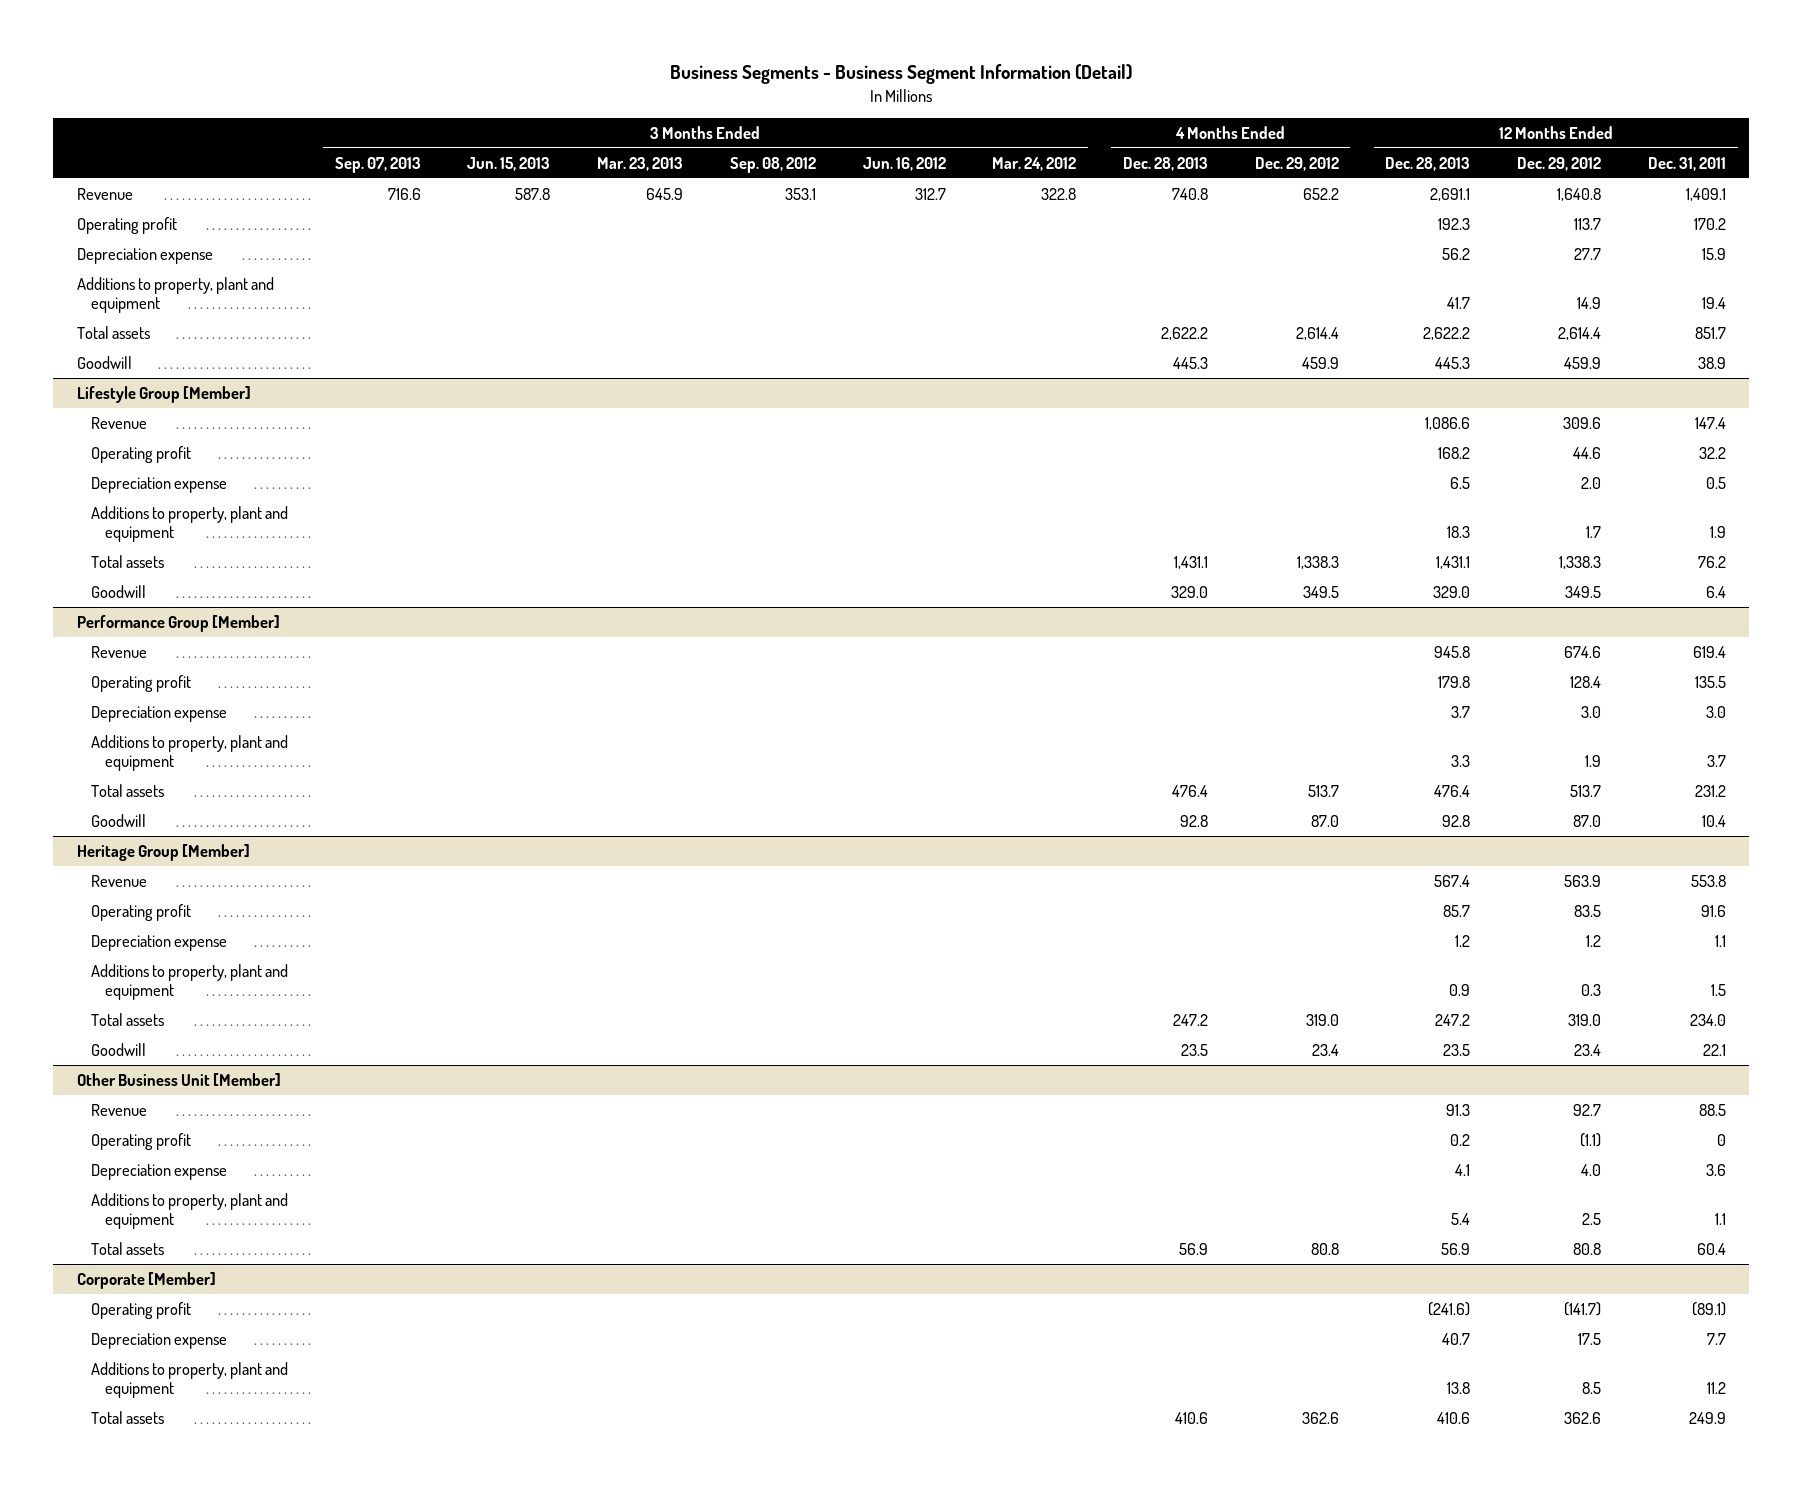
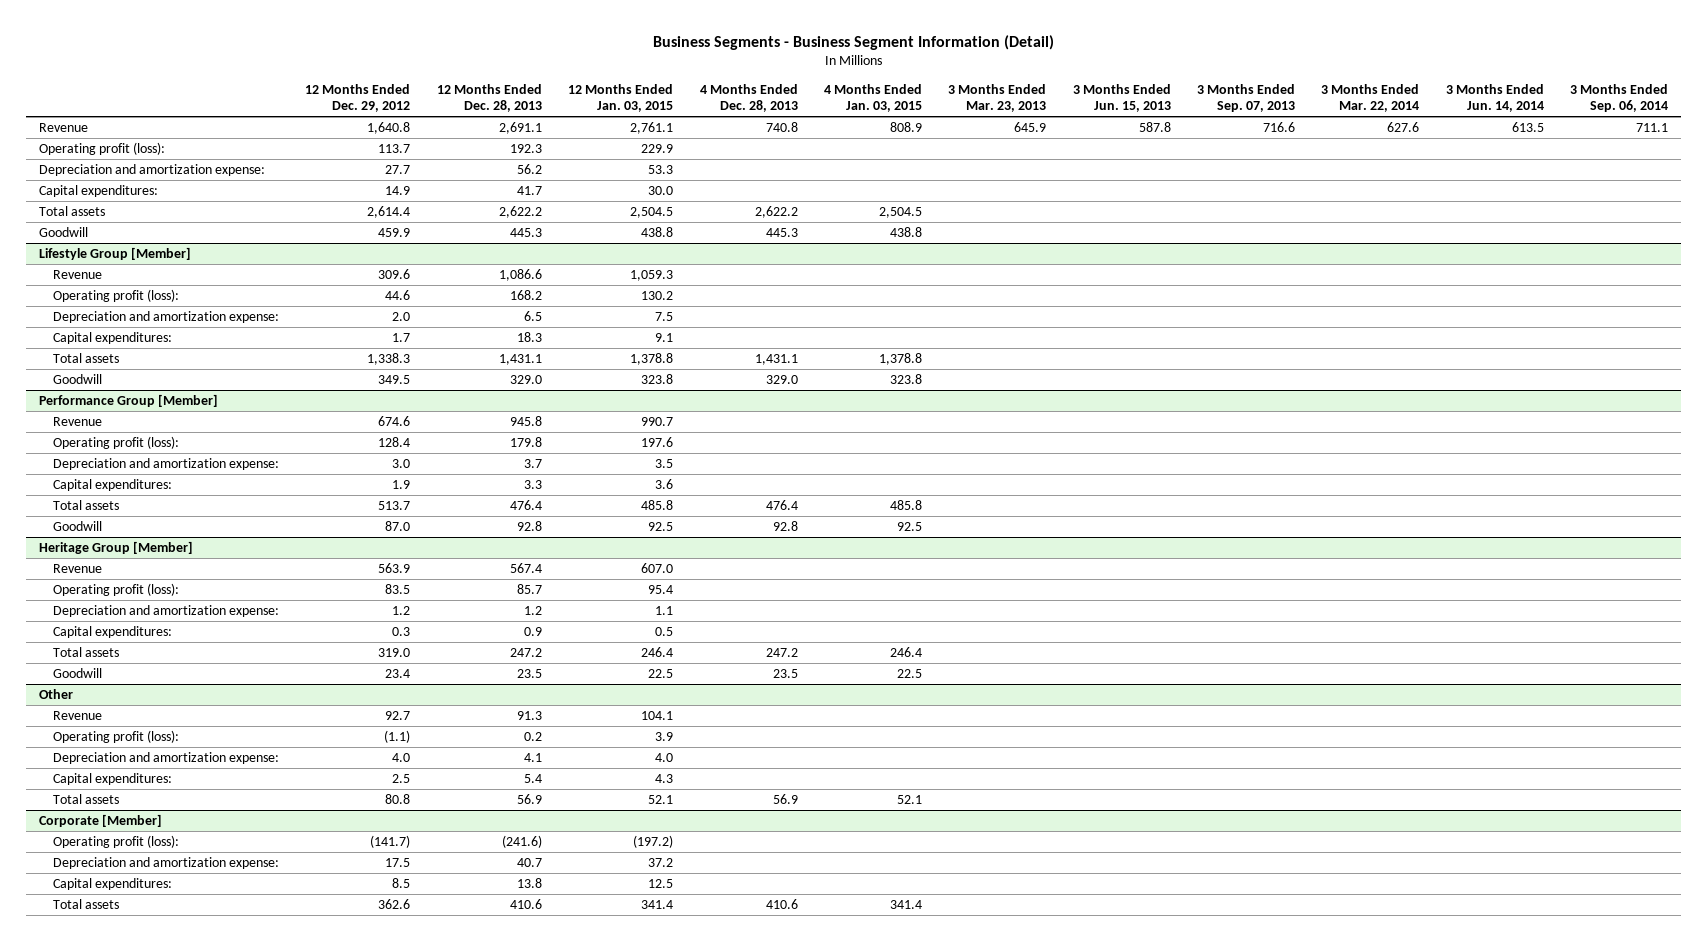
- | 3 Months Ended Sep. 07, 2013 | 3 Months Ended Jun. 15, 2013 | 3 Months Ended Mar. 23, 2013 | 3 Months Ended Sep. 08, 2012 | 3 Months Ended Jun. 16, 2012 | 3 Months Ended Mar. 24, 2012 | 4 Months Ended Dec. 28, 2013 | 4 Months Ended Dec. 29, 2012 | 12 Months Ended Dec. 28, 2013 | 12 Months Ended Dec. 29, 2012 | 12 Months Ended Dec. 31, 2011
+ | 12 Months Ended Dec. 29, 2012 | 12 Months Ended Dec. 28, 2013 | 12 Months Ended Jan. 03, 2015 | 4 Months Ended Dec. 28, 2013 | 4 Months Ended Jan. 03, 2015 | 3 Months Ended Mar. 23, 2013 | 3 Months Ended Jun. 15, 2013 | 3 Months Ended Sep. 07, 2013 | 3 Months Ended Mar. 22, 2014 | 3 Months Ended Jun. 14, 2014 | 3 Months Ended Sep. 06, 2014
- Operating profit | | | | | | | | | 192.3 | 113.7 | 170.2
- Depreciation expense | | | | | | | | | 56.2 | 27.7 | 15.9
- Additions to property, plant and equipment | | | | | | | | | 41.7 | 14.9 | 19.4
+ Operating profit (loss): | 113.7 | 192.3 | 229.9 | | | | | | | |
+ Depreciation and amortization expense: | 27.7 | 56.2 | 53.3 | | | | | | | |
+ Capital expenditures: | 14.9 | 41.7 | 30.0 | | | | | | | |
@ Lifestyle Group [Member]
- Operating profit | | | | | | | | | 168.2 | 44.6 | 32.2
- Depreciation expense | | | | | | | | | 6.5 | 2.0 | 0.5
- Additions to property, plant and equipment | | | | | | | | | 18.3 | 1.7 | 1.9
+ Operating profit (loss): | 44.6 | 168.2 | 130.2 | | | | | | | |
+ Depreciation and amortization expense: | 2.0 | 6.5 | 7.5 | | | | | | | |
+ Capital expenditures: | 1.7 | 18.3 | 9.1 | | | | | | | |
@ Performance Group [Member]
- Operating profit | | | | | | | | | 179.8 | 128.4 | 135.5
- Depreciation expense | | | | | | | | | 3.7 | 3.0 | 3.0
- Additions to property, plant and equipment | | | | | | | | | 3.3 | 1.9 | 3.7
+ Operating profit (loss): | 128.4 | 179.8 | 197.6 | | | | | | | |
+ Depreciation and amortization expense: | 3.0 | 3.7 | 3.5 | | | | | | | |
+ Capital expenditures: | 1.9 | 3.3 | 3.6 | | | | | | | |
@ Heritage Group [Member]
- Operating profit | | | | | | | | | 85.7 | 83.5 | 91.6
- Depreciation expense | | | | | | | | | 1.2 | 1.2 | 1.1
- Additions to property, plant and equipment | | | | | | | | | 0.9 | 0.3 | 1.5
+ Operating profit (loss): | 83.5 | 85.7 | 95.4 | | | | | | | |
+ Depreciation and amortization expense: | 1.2 | 1.2 | 1.1 | | | | | | | |
+ Capital expenditures: | 0.3 | 0.9 | 0.5 | | | | | | | |
- Other Business Unit [Member]
+ Other
- Operating profit | | | | | | | | | 0.2 | (1.1) | 0
- Depreciation expense | | | | | | | | | 4.1 | 4.0 | 3.6
- Additions to property, plant and equipment | | | | | | | | | 5.4 | 2.5 | 1.1
+ Operating profit (loss): | (1.1) | 0.2 | 3.9 | | | | | | | |
+ Depreciation and amortization expense: | 4.0 | 4.1 | 4.0 | | | | | | | |
+ Capital expenditures: | 2.5 | 5.4 | 4.3 | | | | | | | |
@ Corporate [Member]
- Operating profit | | | | | | | | | (241.6) | (141.7) | (89.1)
- Depreciation expense | | | | | | | | | 40.7 | 17.5 | 7.7
- Additions to property, plant and equipment | | | | | | | | | 13.8 | 8.5 | 11.2
+ Operating profit (loss): | (141.7) | (241.6) | (197.2) | | | | | | | |
+ Depreciation and amortization expense: | 17.5 | 40.7 | 37.2 | | | | | | | |
+ Capital expenditures: | 8.5 | 13.8 | 12.5 | | | | | | | |

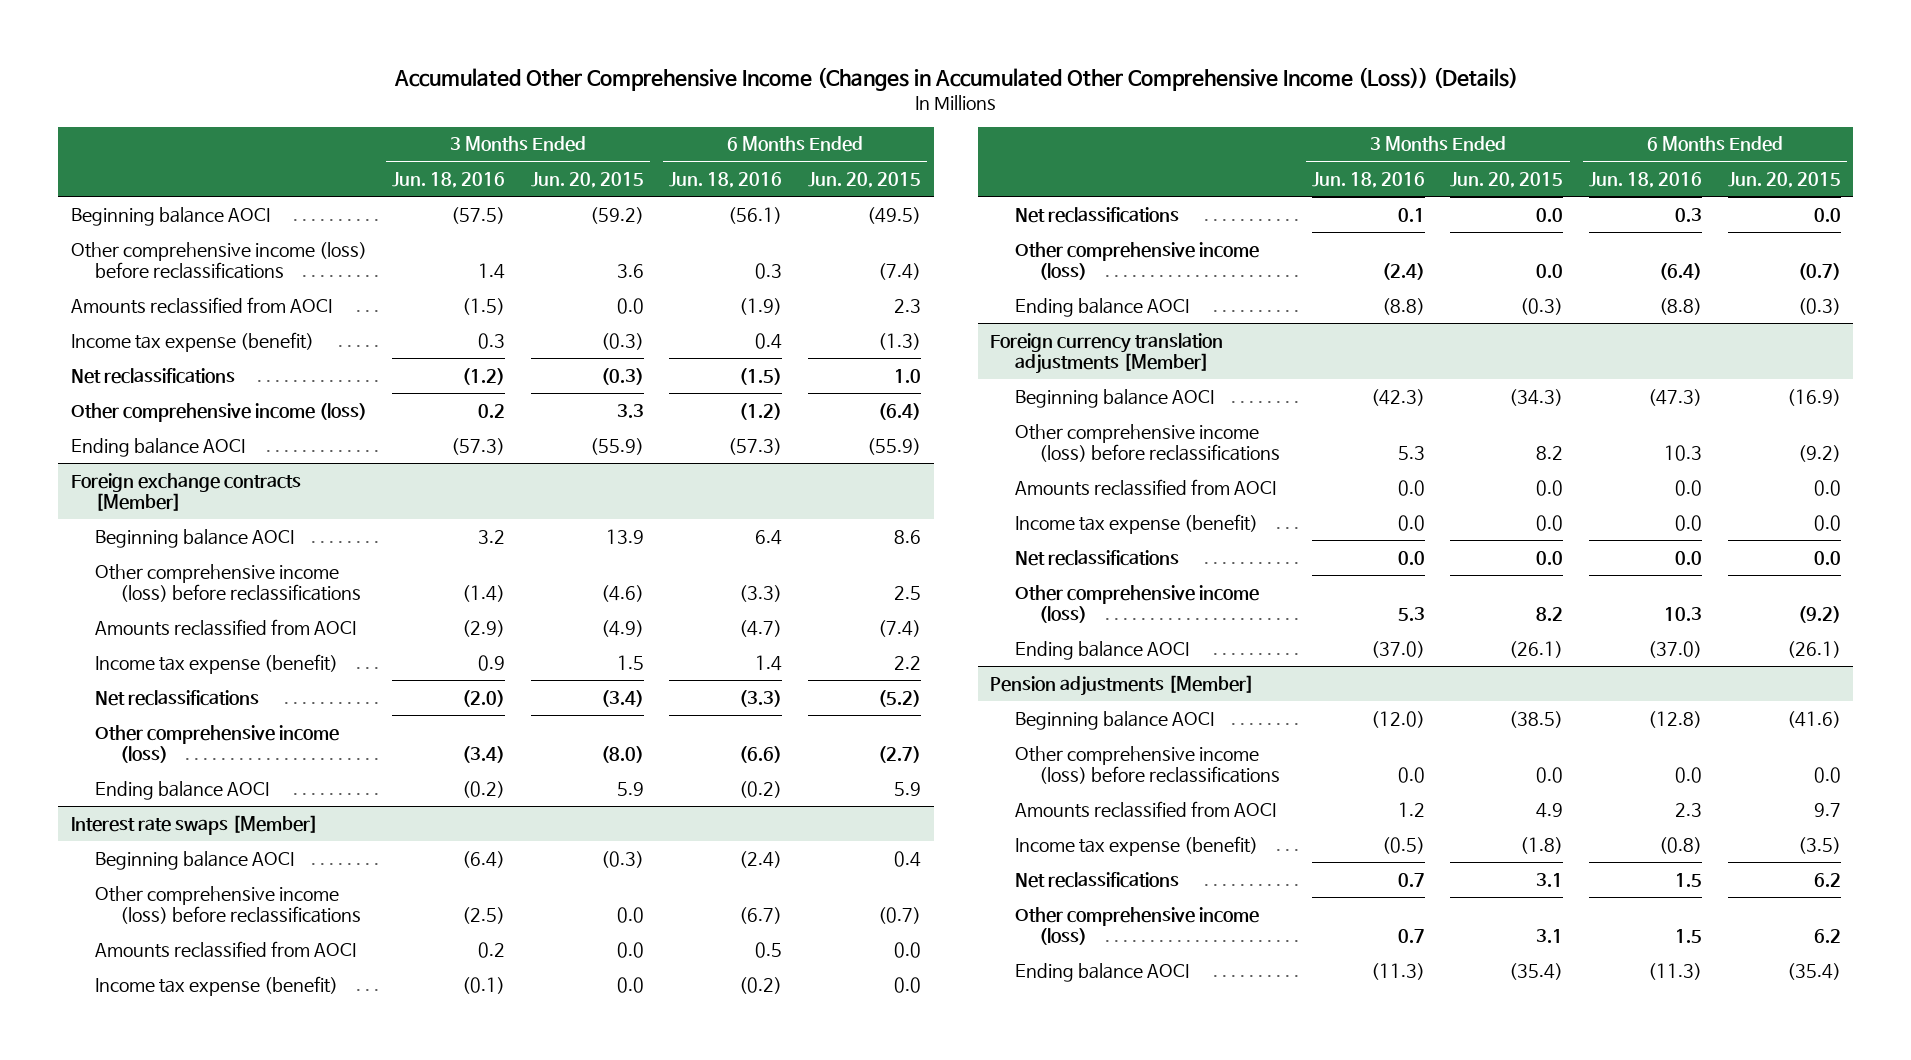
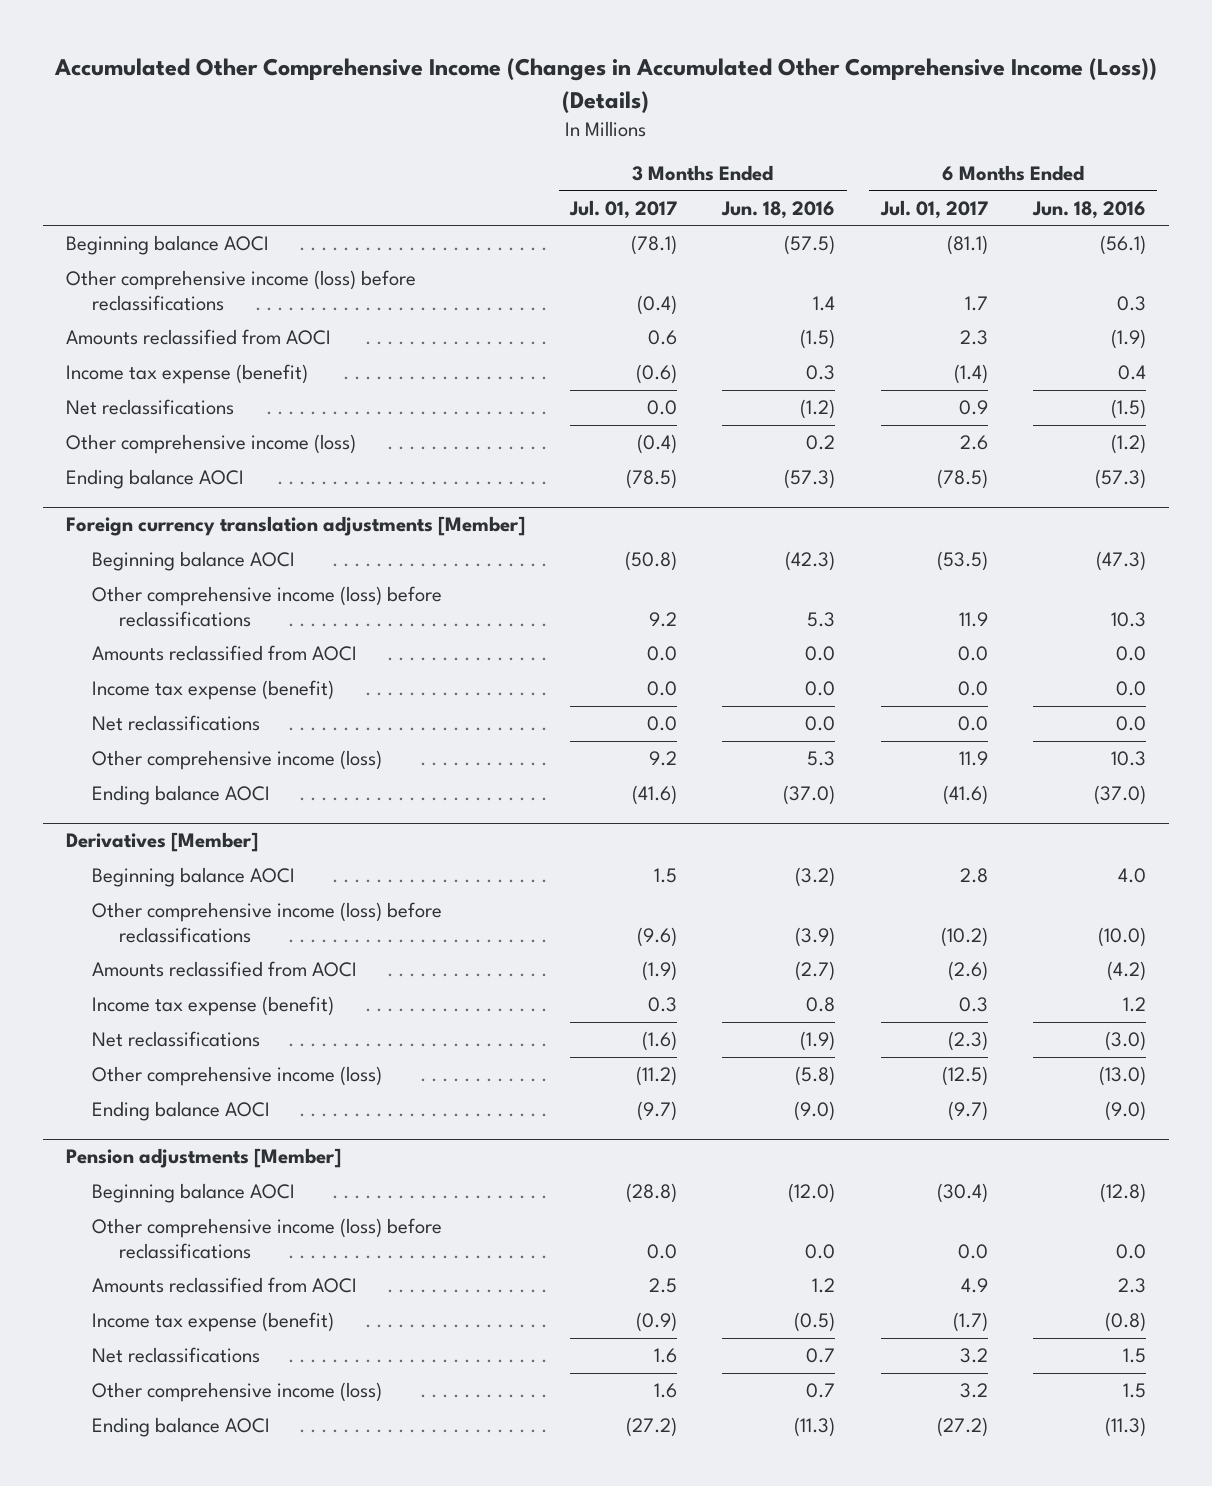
- | 3 Months Ended Jun. 18, 2016 | 3 Months Ended Jun. 20, 2015 | 6 Months Ended Jun. 18, 2016 | 6 Months Ended Jun. 20, 2015
+ | 3 Months Ended Jul. 01, 2017 | 3 Months Ended Jun. 18, 2016 | 6 Months Ended Jul. 01, 2017 | 6 Months Ended Jun. 18, 2016
- Foreign exchange contracts [Member]
- Beginning balance AOCI | 3.2 | 13.9 | 6.4 | 8.6
- Other comprehensive income (loss) before reclassifications | (1.4) | (4.6) | (3.3) | 2.5
- Amounts reclassified from AOCI | (2.9) | (4.9) | (4.7) | (7.4)
- Income tax expense (benefit) | 0.9 | 1.5 | 1.4 | 2.2
- Net reclassifications | (2.0) | (3.4) | (3.3) | (5.2)
- Other comprehensive income (loss) | (3.4) | (8.0) | (6.6) | (2.7)
- Ending balance AOCI | (0.2) | 5.9 | (0.2) | 5.9
- Interest rate swaps [Member]
- Beginning balance AOCI | (6.4) | (0.3) | (2.4) | 0.4
- Other comprehensive income (loss) before reclassifications | (2.5) | 0.0 | (6.7) | (0.7)
- Amounts reclassified from AOCI | 0.2 | 0.0 | 0.5 | 0.0
- Income tax expense (benefit) | (0.1) | 0.0 | (0.2) | 0.0
- Net reclassifications | 0.1 | 0.0 | 0.3 | 0.0
- Other comprehensive income (loss) | (2.4) | 0.0 | (6.4) | (0.7)
- Ending balance AOCI | (8.8) | (0.3) | (8.8) | (0.3)
+ Derivatives [Member]
+ Beginning balance AOCI | 1.5 | (3.2) | 2.8 | 4.0
+ Other comprehensive income (loss) before reclassifications | (9.6) | (3.9) | (10.2) | (10.0)
+ Amounts reclassified from AOCI | (1.9) | (2.7) | (2.6) | (4.2)
+ Income tax expense (benefit) | 0.3 | 0.8 | 0.3 | 1.2
+ Net reclassifications | (1.6) | (1.9) | (2.3) | (3.0)
+ Other comprehensive income (loss) | (11.2) | (5.8) | (12.5) | (13.0)
+ Ending balance AOCI | (9.7) | (9.0) | (9.7) | (9.0)

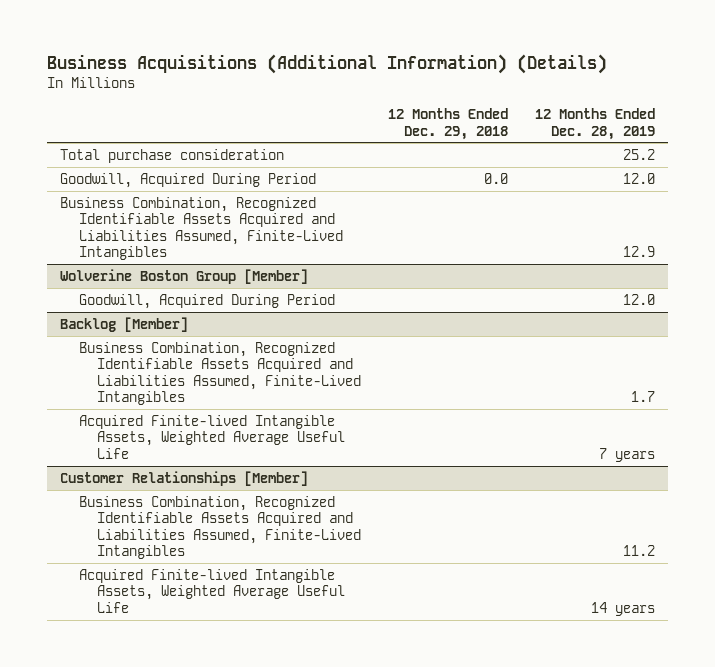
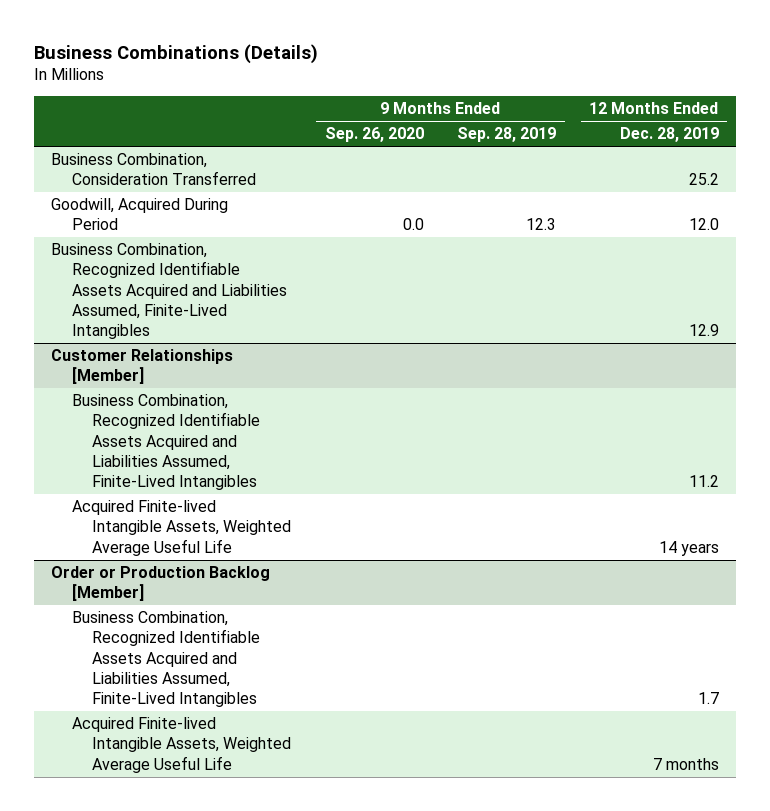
- Business Acquisitions (Additional Information) (Details)
+ Business Combinations (Details)
- | 12 Months Ended Dec. 29, 2018 | 12 Months Ended Dec. 28, 2019
+ | 9 Months Ended Sep. 26, 2020 | 9 Months Ended Sep. 28, 2019 | 12 Months Ended Dec. 28, 2019
- Total purchase consideration | | 25.2
+ Business Combination, Consideration Transferred | | | 25.2
- Wolverine Boston Group [Member]
- Goodwill, Acquired During Period | | 12.0
- Backlog [Member]
- Business Combination, Recognized Identifiable Assets Acquired and Liabilities Assumed, Finite-Lived Intangibles | | 1.7
- Acquired Finite-lived Intangible Assets, Weighted Average Useful Life | | 7 years
+ Order or Production Backlog [Member]
+ Business Combination, Recognized Identifiable Assets Acquired and Liabilities Assumed, Finite-Lived Intangibles | | | 1.7
+ Acquired Finite-lived Intangible Assets, Weighted Average Useful Life | | | 7 months

